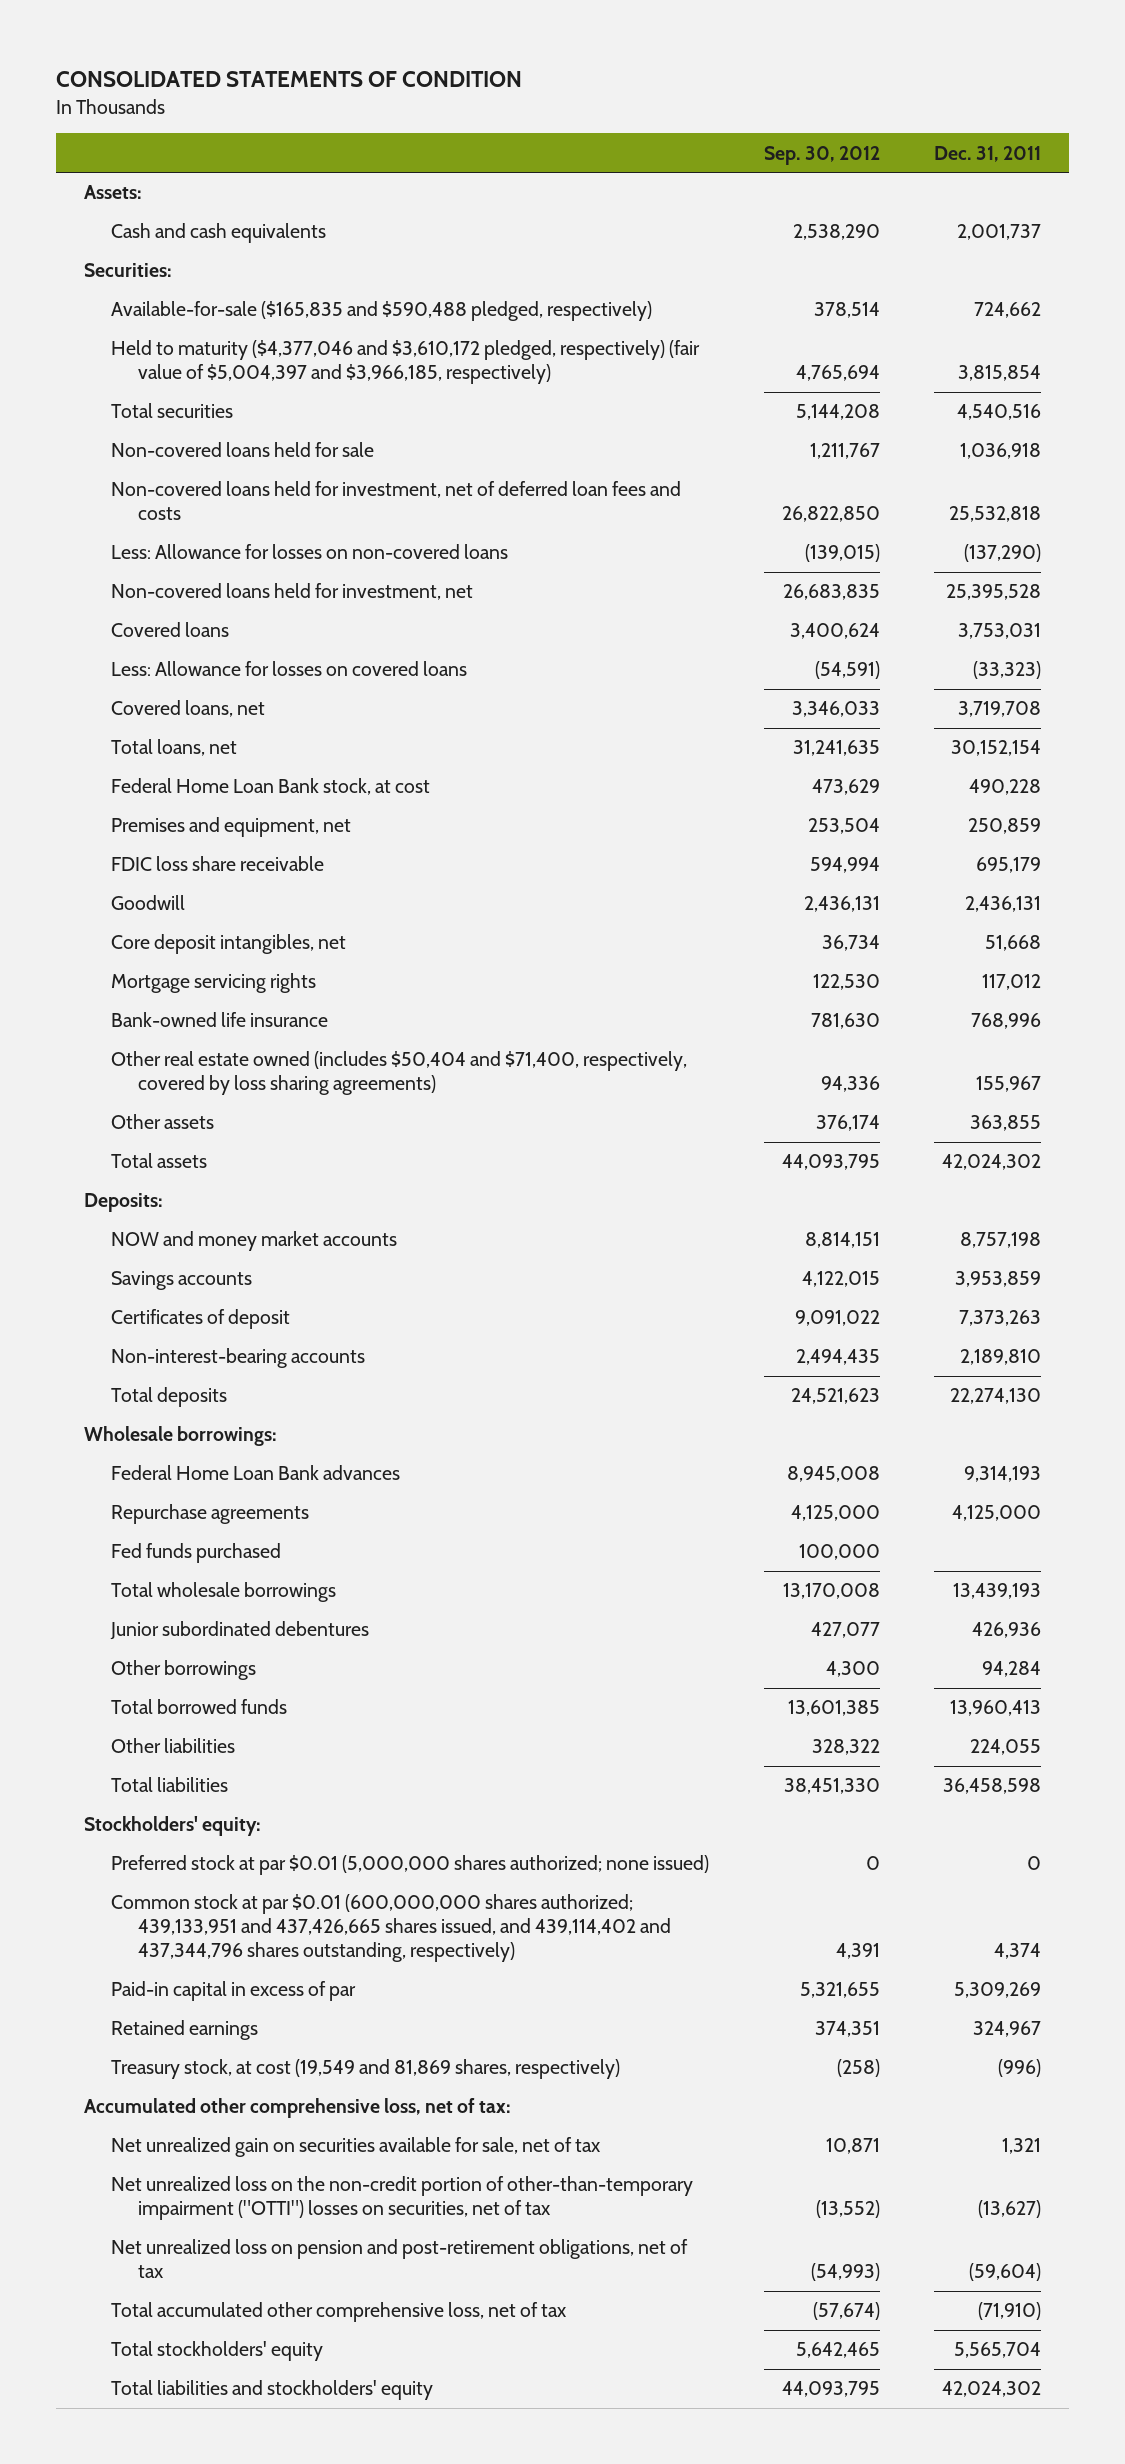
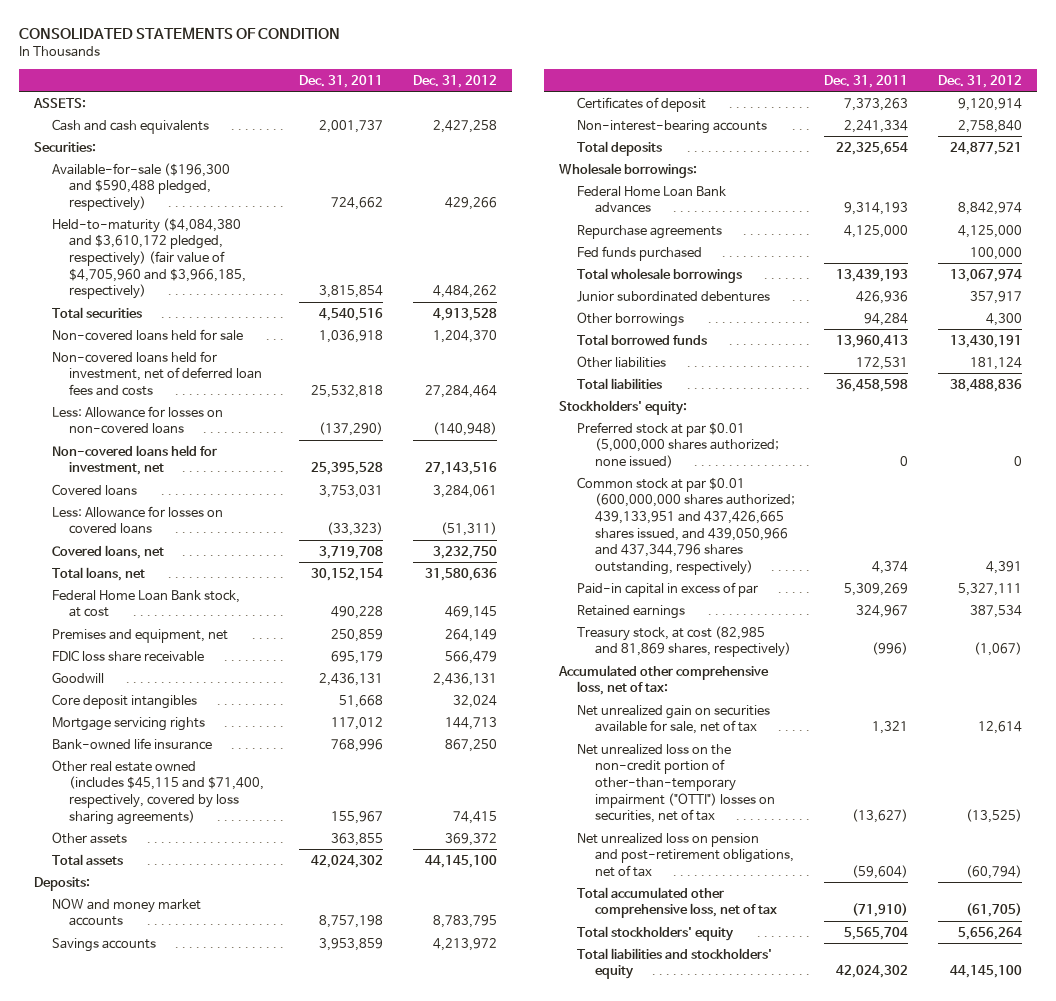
- | Sep. 30, 2012 | Dec. 31, 2011
+ | Dec. 31, 2011 | Dec. 31, 2012
- Assets:
+ ASSETS:
- Available-for-sale ($165,835 and $590,488 pledged, respectively) | 378,514 | 724,662
- Held to maturity ($4,377,046 and $3,610,172 pledged, respectively) (fair value of $5,004,397 and $3,966,185, respectively) | 4,765,694 | 3,815,854
+ Available-for-sale ($196,300 and $590,488 pledged, respectively) | 724,662 | 429,266
+ Held-to-maturity ($4,084,380 and $3,610,172 pledged, respectively) (fair value of $4,705,960 and $3,966,185, respectively) | 3,815,854 | 4,484,262
- Core deposit intangibles, net | 36,734 | 51,668
+ Core deposit intangibles | 51,668 | 32,024
- Other real estate owned (includes $50,404 and $71,400, respectively, covered by loss sharing agreements) | 94,336 | 155,967
+ Other real estate owned (includes $45,115 and $71,400, respectively, covered by loss sharing agreements) | 155,967 | 74,415
- Non-interest-bearing accounts | 2,494,435 | 2,189,810
- Total deposits | 24,521,623 | 22,274,130
+ Non-interest-bearing accounts | 2,241,334 | 2,758,840
+ Total deposits | 22,325,654 | 24,877,521
- Other liabilities | 328,322 | 224,055
+ Other liabilities | 172,531 | 181,124
- Common stock at par $0.01 (600,000,000 shares authorized; 439,133,951 and 437,426,665 shares issued, and 439,114,402 and 437,344,796 shares outstanding, respectively) | 4,391 | 4,374
+ Common stock at par $0.01 (600,000,000 shares authorized; 439,133,951 and 437,426,665 shares issued, and 439,050,966 and 437,344,796 shares outstanding, respectively) | 4,374 | 4,391
- Treasury stock, at cost (19,549 and 81,869 shares, respectively) | (258) | (996)
+ Treasury stock, at cost (82,985 and 81,869 shares, respectively) | (996) | (1,067)

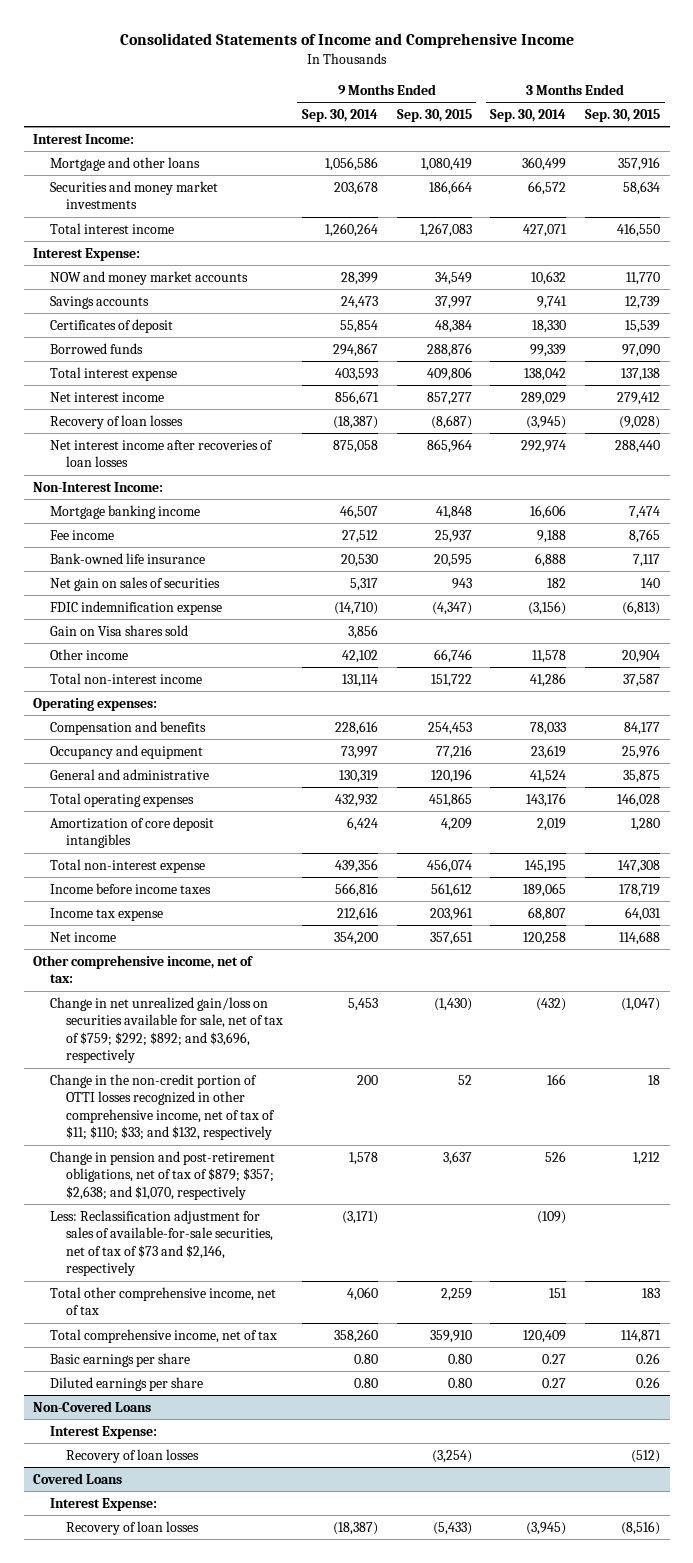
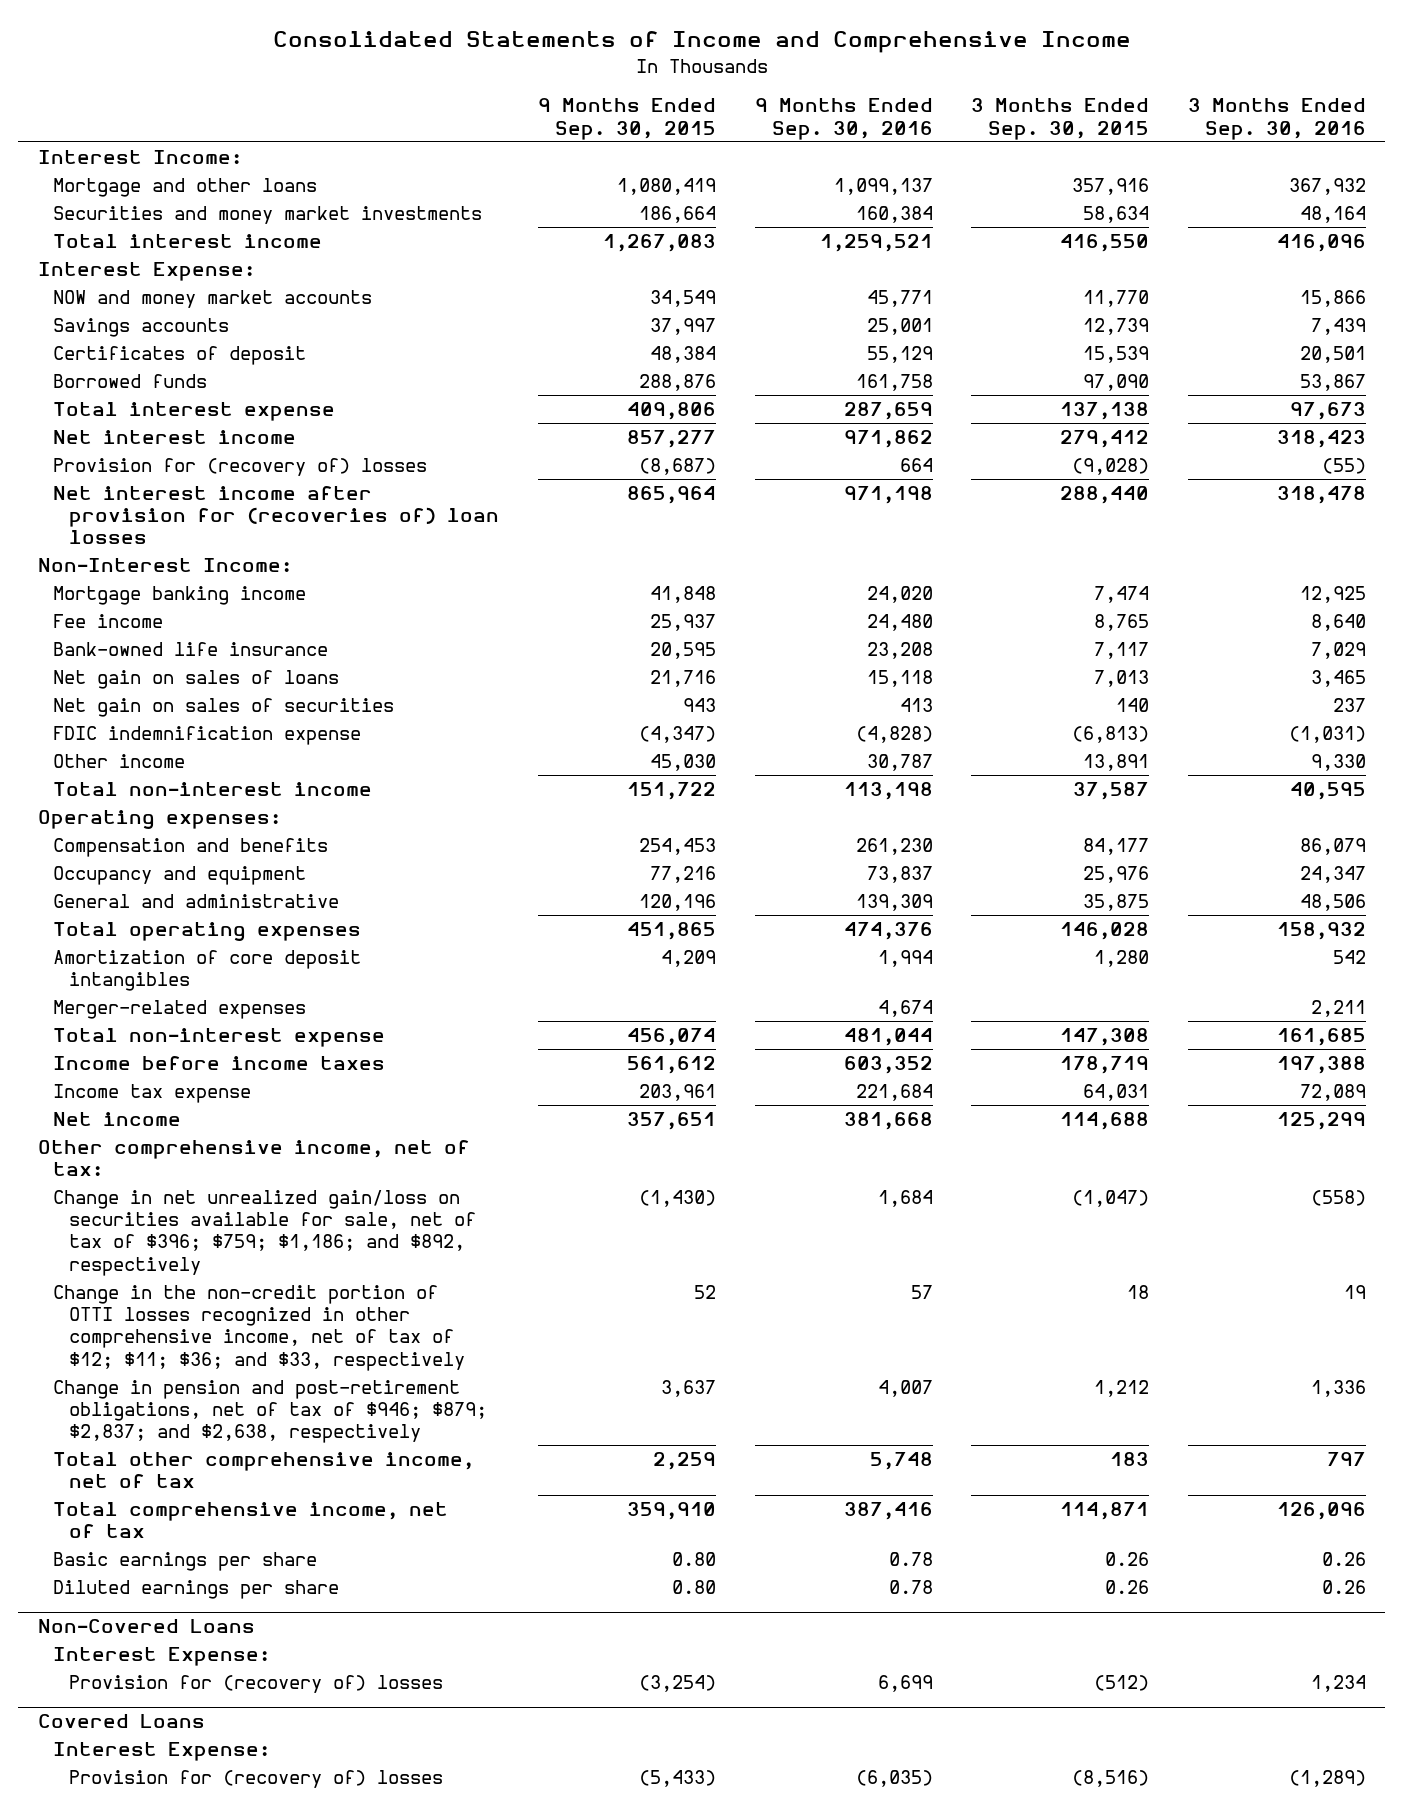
- | 9 Months Ended Sep. 30, 2014 | 9 Months Ended Sep. 30, 2015 | 3 Months Ended Sep. 30, 2014 | 3 Months Ended Sep. 30, 2015
+ | 9 Months Ended Sep. 30, 2015 | 9 Months Ended Sep. 30, 2016 | 3 Months Ended Sep. 30, 2015 | 3 Months Ended Sep. 30, 2016
- Recovery of loan losses | (18,387) | (8,687) | (3,945) | (9,028)
- Net interest income after recoveries of loan losses | 875,058 | 865,964 | 292,974 | 288,440
+ Provision for (recovery of) losses | (8,687) | 664 | (9,028) | (55)
+ Net interest income after provision for (recoveries of) loan losses | 865,964 | 971,198 | 288,440 | 318,478
+ Net gain on sales of loans | 21,716 | 15,118 | 7,013 | 3,465
- Gain on Visa shares sold | 3,856 | | |
- Other income | 42,102 | 66,746 | 11,578 | 20,904
+ Other income | 45,030 | 30,787 | 13,891 | 9,330
+ Merger-related expenses | | 4,674 | | 2,211
- Change in net unrealized gain/loss on securities available for sale, net of tax of $759; $292; $892; and $3,696, respectively | 5,453 | (1,430) | (432) | (1,047)
- Change in the non-credit portion of OTTI losses recognized in other comprehensive income, net of tax of $11; $110; $33; and $132, respectively | 200 | 52 | 166 | 18
- Change in pension and post-retirement obligations, net of tax of $879; $357; $2,638; and $1,070, respectively | 1,578 | 3,637 | 526 | 1,212
- Less: Reclassification adjustment for sales of available-for-sale securities, net of tax of $73 and $2,146, respectively | (3,171) | | (109) |
+ Change in net unrealized gain/loss on securities available for sale, net of tax of $396; $759; $1,186; and $892, respectively | (1,430) | 1,684 | (1,047) | (558)
+ Change in the non-credit portion of OTTI losses recognized in other comprehensive income, net of tax of $12; $11; $36; and $33, respectively | 52 | 57 | 18 | 19
+ Change in pension and post-retirement obligations, net of tax of $946; $879; $2,837; and $2,638, respectively | 3,637 | 4,007 | 1,212 | 1,336
@ Non-Covered Loans
- Recovery of loan losses | | (3,254) | | (512)
+ Provision for (recovery of) losses | (3,254) | 6,699 | (512) | 1,234
@ Covered Loans
- Recovery of loan losses | (18,387) | (5,433) | (3,945) | (8,516)
+ Provision for (recovery of) losses | (5,433) | (6,035) | (8,516) | (1,289)

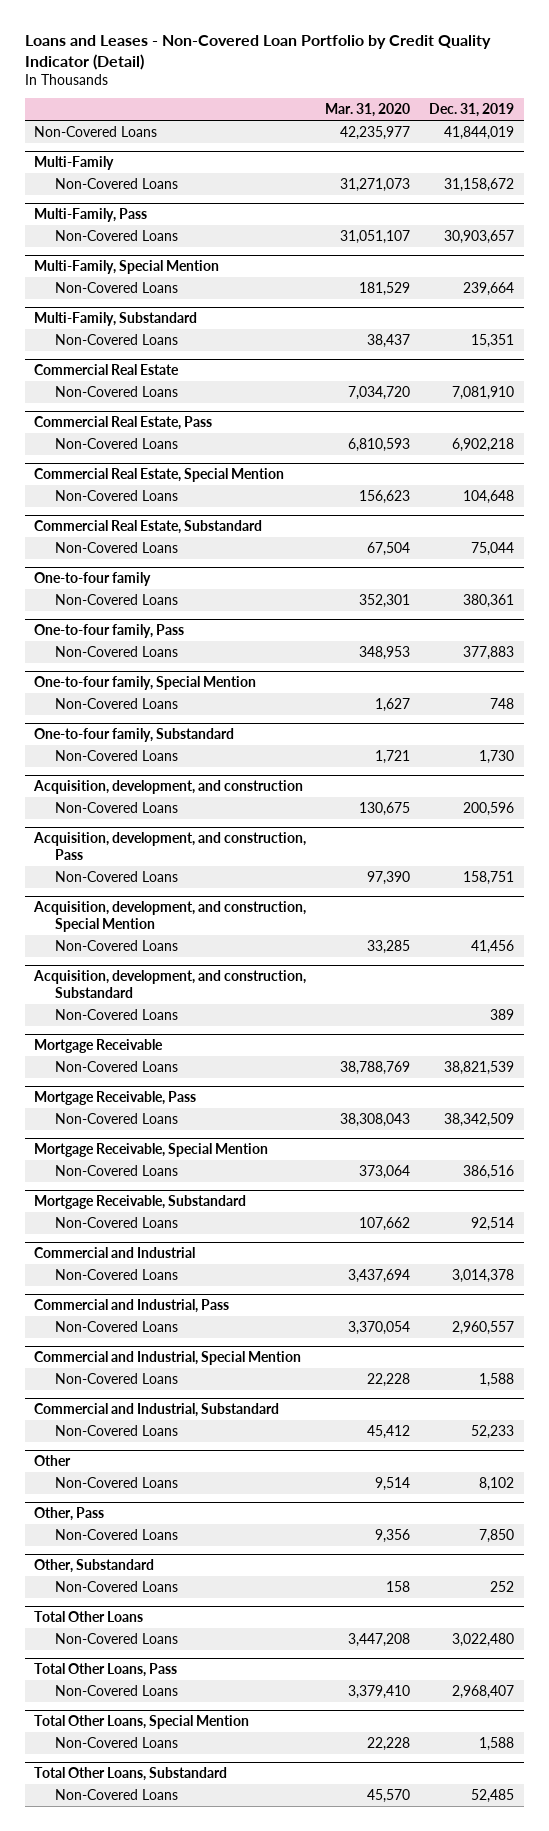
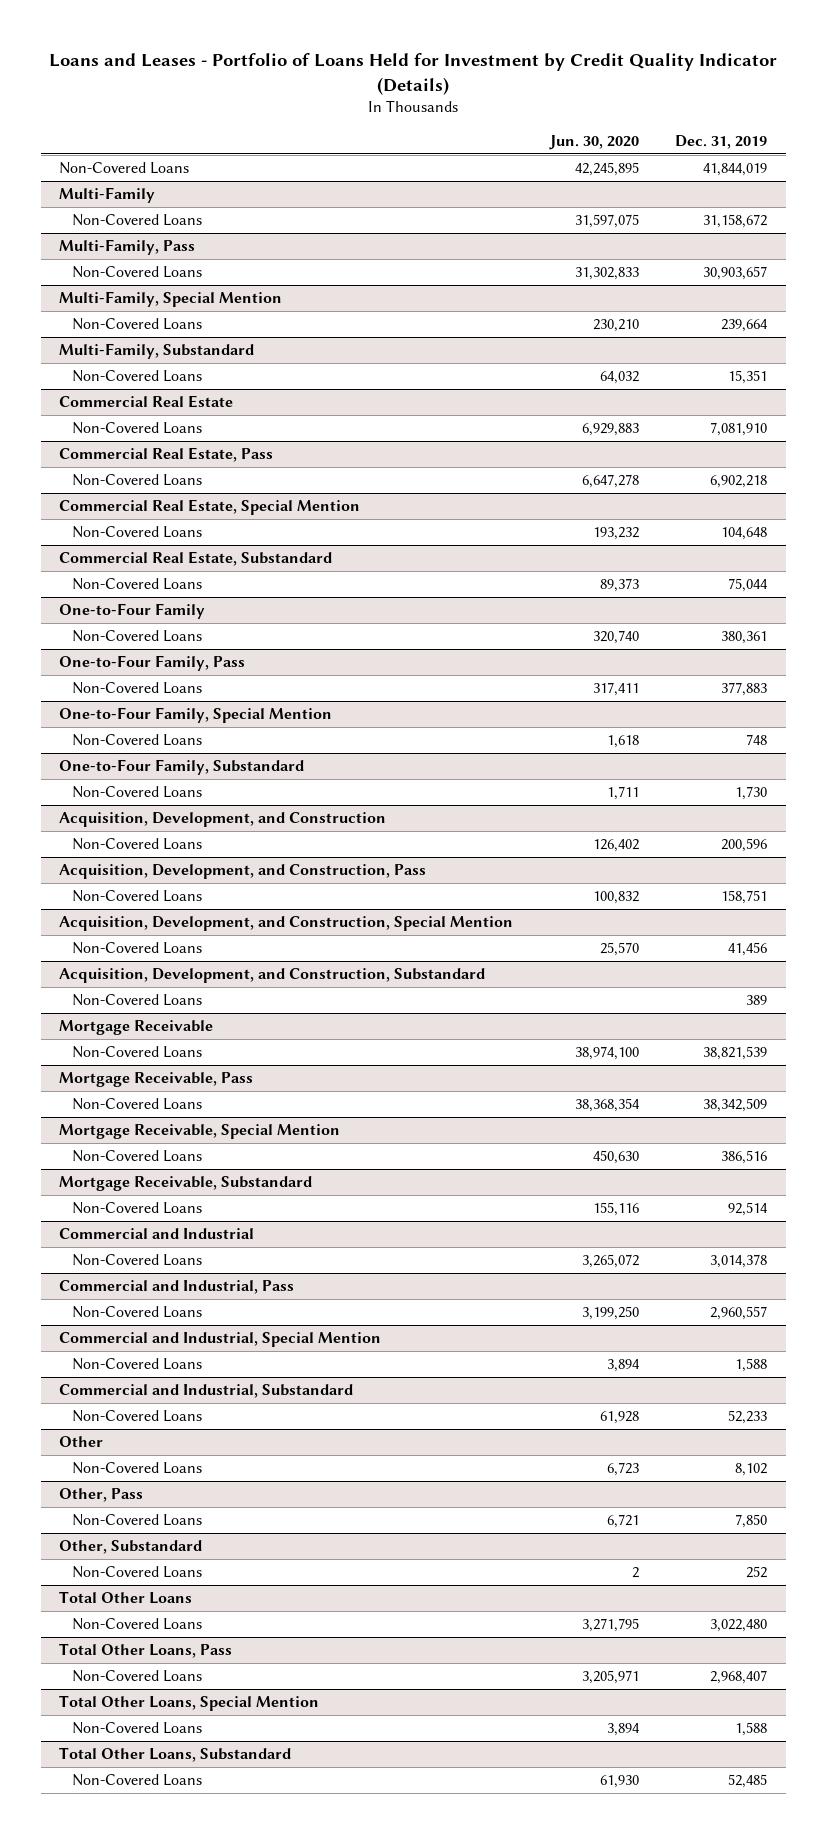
- Loans and Leases - Non-Covered Loan Portfolio by Credit Quality Indicator (Detail)
+ Loans and Leases - Portfolio of Loans Held for Investment by Credit Quality Indicator (Details)
- | Mar. 31, 2020 | Dec. 31, 2019
+ | Jun. 30, 2020 | Dec. 31, 2019
- One-to-four family
+ One-to-Four Family
- One-to-four family, Pass
+ One-to-Four Family, Pass
- One-to-four family, Special Mention
+ One-to-Four Family, Special Mention
- One-to-four family, Substandard
+ One-to-Four Family, Substandard
- Acquisition, development, and construction
+ Acquisition, Development, and Construction
- Acquisition, development, and construction, Pass
+ Acquisition, Development, and Construction, Pass
- Acquisition, development, and construction, Special Mention
+ Acquisition, Development, and Construction, Special Mention
- Acquisition, development, and construction, Substandard
+ Acquisition, Development, and Construction, Substandard

